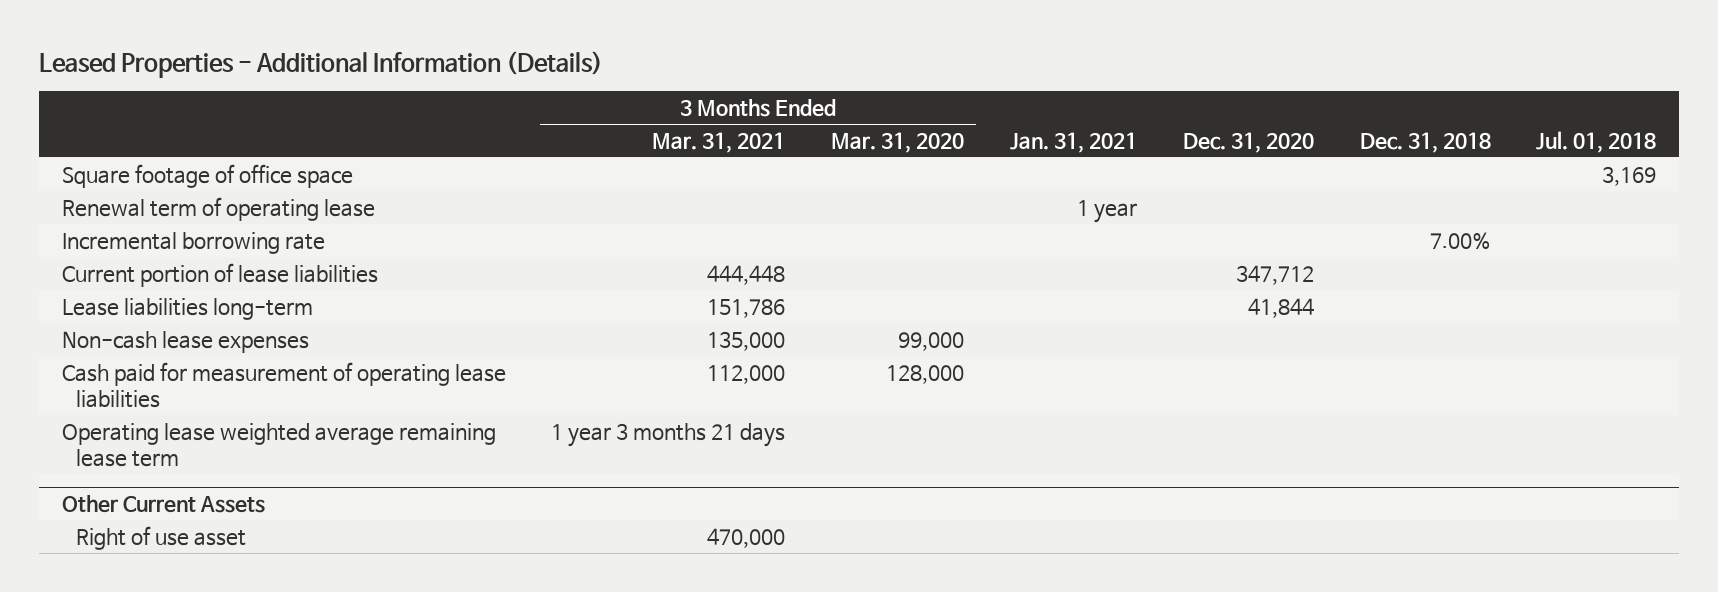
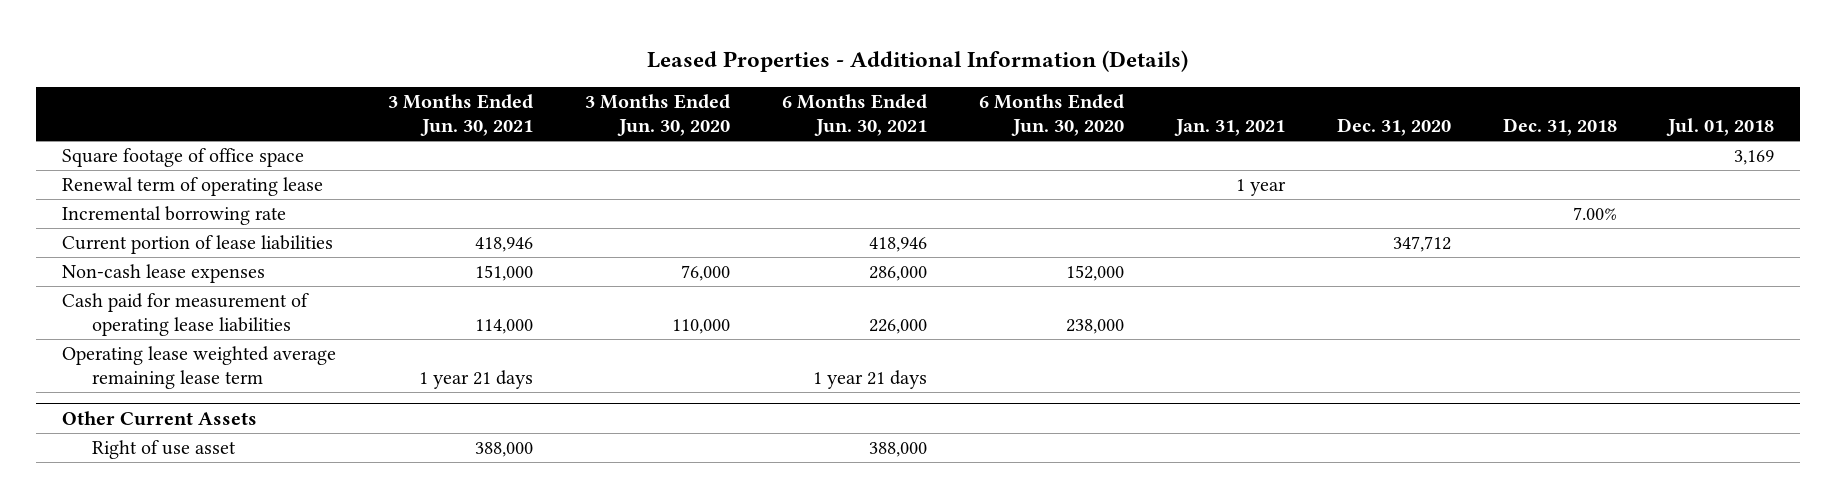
- | 3 Months Ended Mar. 31, 2021 | 3 Months Ended Mar. 31, 2020 | Jan. 31, 2021 | Dec. 31, 2020 | Dec. 31, 2018 | Jul. 01, 2018
+ | 3 Months Ended Jun. 30, 2021 | 3 Months Ended Jun. 30, 2020 | 6 Months Ended Jun. 30, 2021 | 6 Months Ended Jun. 30, 2020 | Jan. 31, 2021 | Dec. 31, 2020 | Dec. 31, 2018 | Jul. 01, 2018
- Lease liabilities long-term | 151,786 | | | 41,844 | |

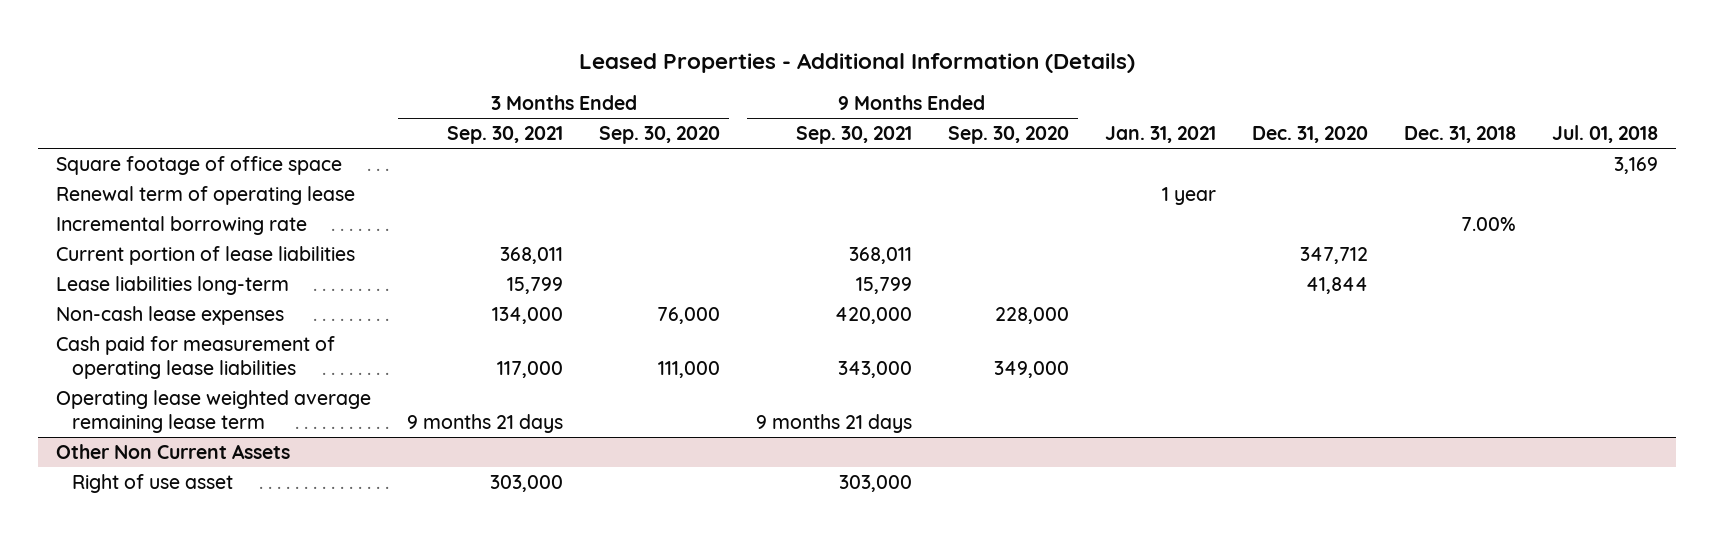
- | 3 Months Ended Jun. 30, 2021 | 3 Months Ended Jun. 30, 2020 | 6 Months Ended Jun. 30, 2021 | 6 Months Ended Jun. 30, 2020 | Jan. 31, 2021 | Dec. 31, 2020 | Dec. 31, 2018 | Jul. 01, 2018
+ | 3 Months Ended Sep. 30, 2021 | 3 Months Ended Sep. 30, 2020 | 9 Months Ended Sep. 30, 2021 | 9 Months Ended Sep. 30, 2020 | Jan. 31, 2021 | Dec. 31, 2020 | Dec. 31, 2018 | Jul. 01, 2018
+ Lease liabilities long-term | 15,799 | | 15,799 | | | 41,844 | |
- Other Current Assets
- Right of use asset | 388,000 | | 388,000 | | | | |
+ Other Non Current Assets
+ Right of use asset | 303,000 | | 303,000 | | | | |

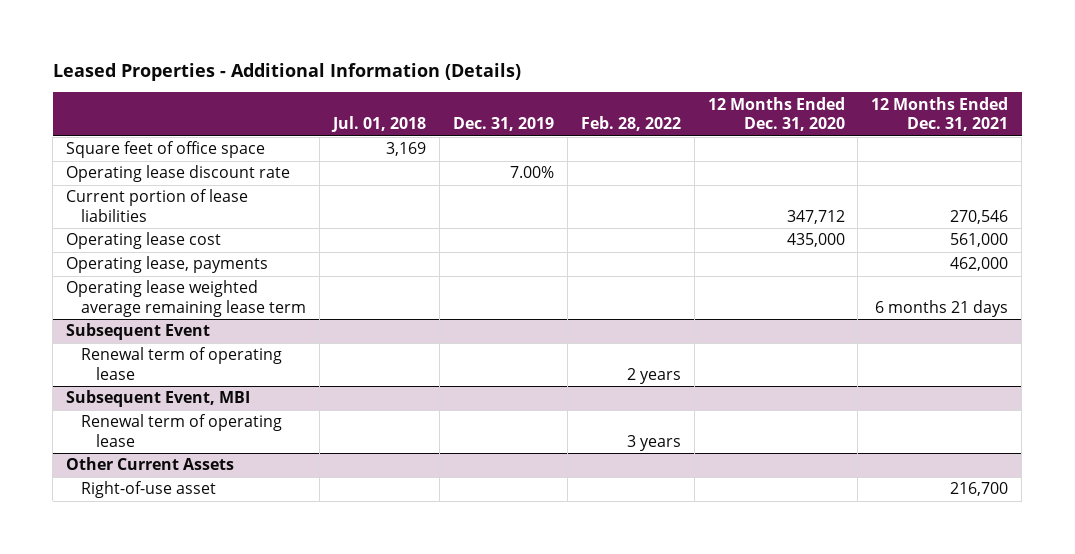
- | 3 Months Ended Sep. 30, 2021 | 3 Months Ended Sep. 30, 2020 | 9 Months Ended Sep. 30, 2021 | 9 Months Ended Sep. 30, 2020 | Jan. 31, 2021 | Dec. 31, 2020 | Dec. 31, 2018 | Jul. 01, 2018
+ | Jul. 01, 2018 | Dec. 31, 2019 | Feb. 28, 2022 | 12 Months Ended Dec. 31, 2020 | 12 Months Ended Dec. 31, 2021
- Square footage of office space | | | | | | | | 3,169
- Renewal term of operating lease | | | | | 1 year | | |
- Incremental borrowing rate | | | | | | | 7.00% |
+ Square feet of office space | 3,169 | | | |
+ Operating lease discount rate | | 7.00% | | |
- Lease liabilities long-term | 15,799 | | 15,799 | | | 41,844 | |
- Non-cash lease expenses | 134,000 | 76,000 | 420,000 | 228,000 | | | |
- Cash paid for measurement of operating lease liabilities | 117,000 | 111,000 | 343,000 | 349,000 | | | |
+ Operating lease cost | | | | 435,000 | 561,000
+ Operating lease, payments | | | | | 462,000
- Other Non Current Assets
- Right of use asset | 303,000 | | 303,000 | | | | |
+ Subsequent Event
+ Renewal term of operating lease | | | 2 years | |
+ Subsequent Event, MBI
+ Renewal term of operating lease | | | 3 years | |
+ Other Current Assets
+ Right-of-use asset | | | | | 216,700

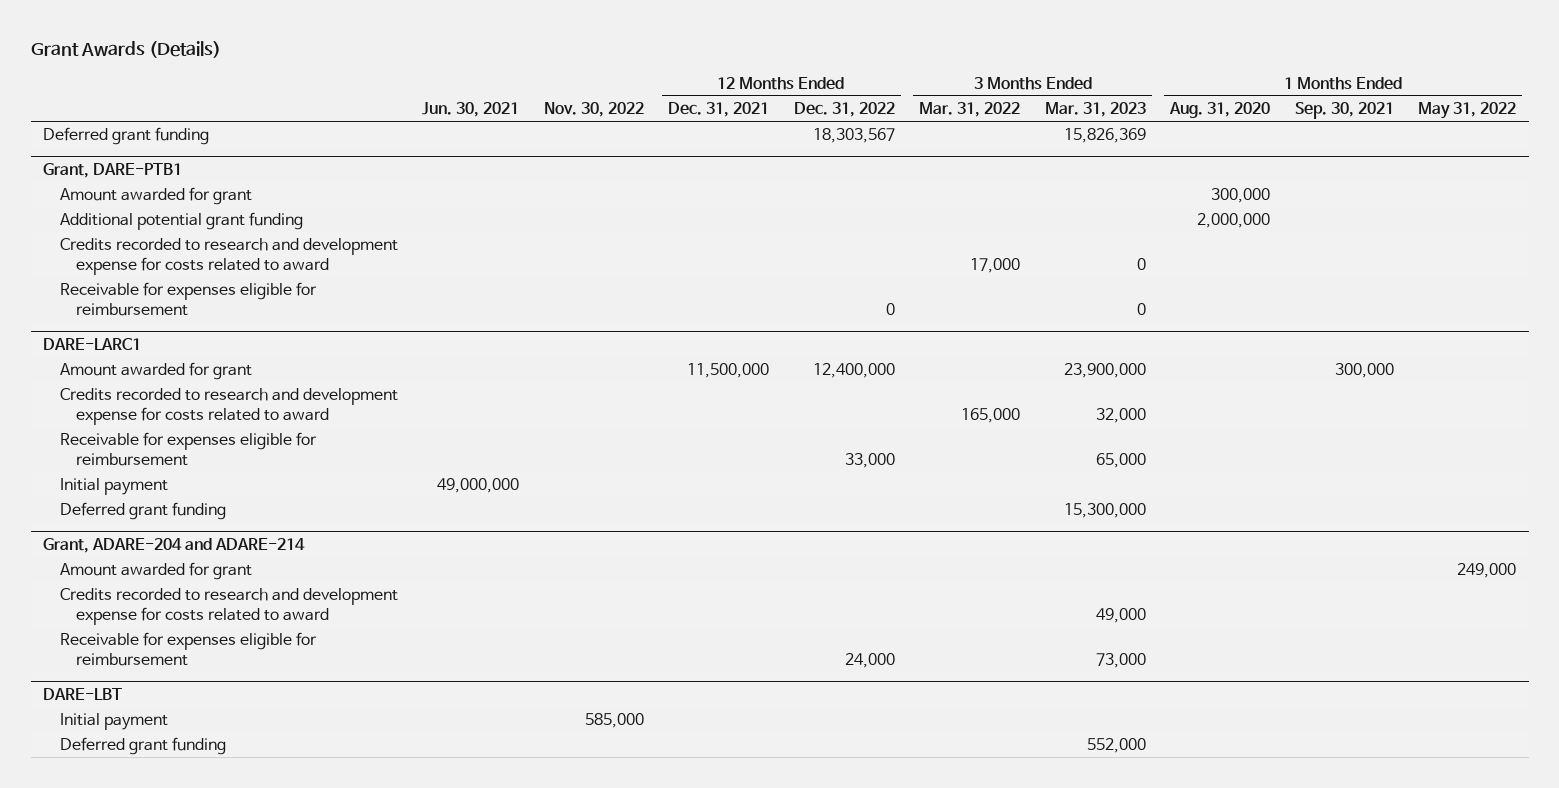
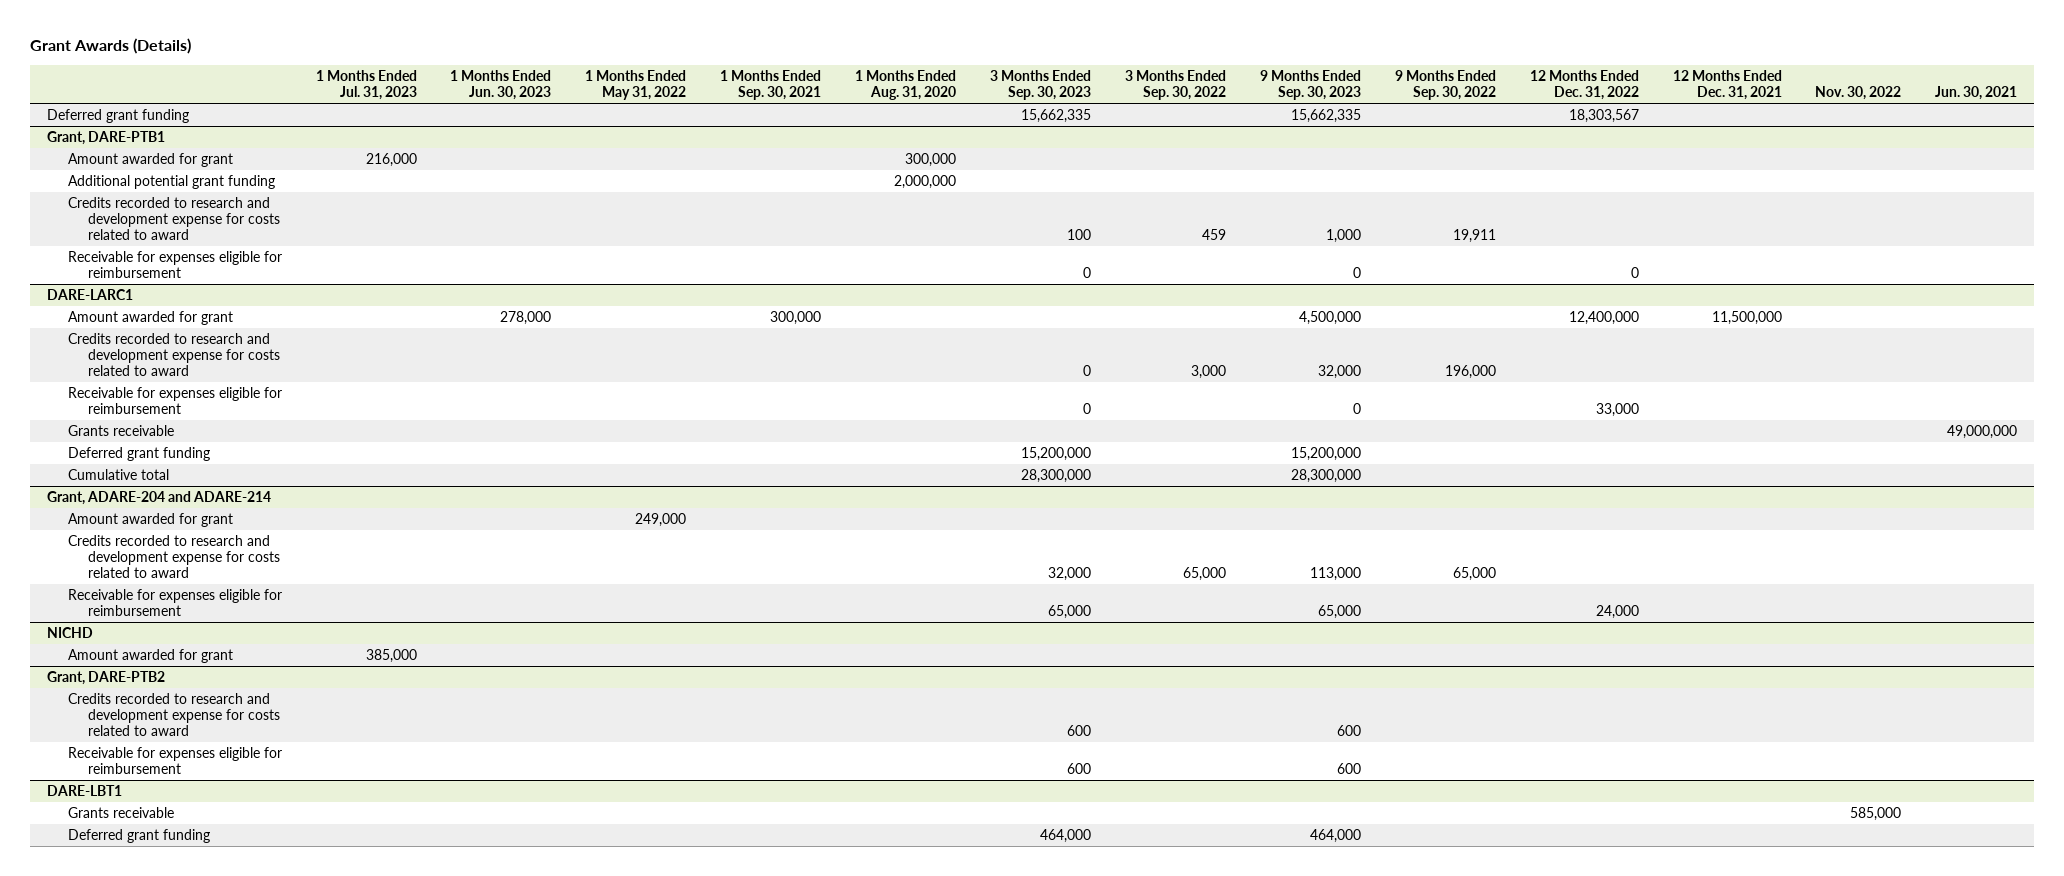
- | Jun. 30, 2021 | Nov. 30, 2022 | 12 Months Ended Dec. 31, 2021 | 12 Months Ended Dec. 31, 2022 | 3 Months Ended Mar. 31, 2022 | 3 Months Ended Mar. 31, 2023 | 1 Months Ended Aug. 31, 2020 | 1 Months Ended Sep. 30, 2021 | 1 Months Ended May 31, 2022
+ | 1 Months Ended Jul. 31, 2023 | 1 Months Ended Jun. 30, 2023 | 1 Months Ended May 31, 2022 | 1 Months Ended Sep. 30, 2021 | 1 Months Ended Aug. 31, 2020 | 3 Months Ended Sep. 30, 2023 | 3 Months Ended Sep. 30, 2022 | 9 Months Ended Sep. 30, 2023 | 9 Months Ended Sep. 30, 2022 | 12 Months Ended Dec. 31, 2022 | 12 Months Ended Dec. 31, 2021 | Nov. 30, 2022 | Jun. 30, 2021
@ DARE-LARC1
- Initial payment | 49,000,000 | | | | | | | |
+ Grants receivable | | | | | | | | | | | | | 49,000,000
+ Cumulative total | | | | | | 28,300,000 | | 28,300,000 | | | | |
- DARE-LBT
- Initial payment | | 585,000 | | | | | | |
- Deferred grant funding | | | | | | 552,000 | | |
+ NICHD
+ Amount awarded for grant | 385,000 | | | | | | | | | | | |
+ Grant, DARE-PTB2
+ Credits recorded to research and development expense for costs related to award | | | | | | 600 | | 600 | | | | |
+ Receivable for expenses eligible for reimbursement | | | | | | 600 | | 600 | | | | |
+ DARE-LBT1
+ Grants receivable | | | | | | | | | | | | 585,000 |
+ Deferred grant funding | | | | | | 464,000 | | 464,000 | | | | |

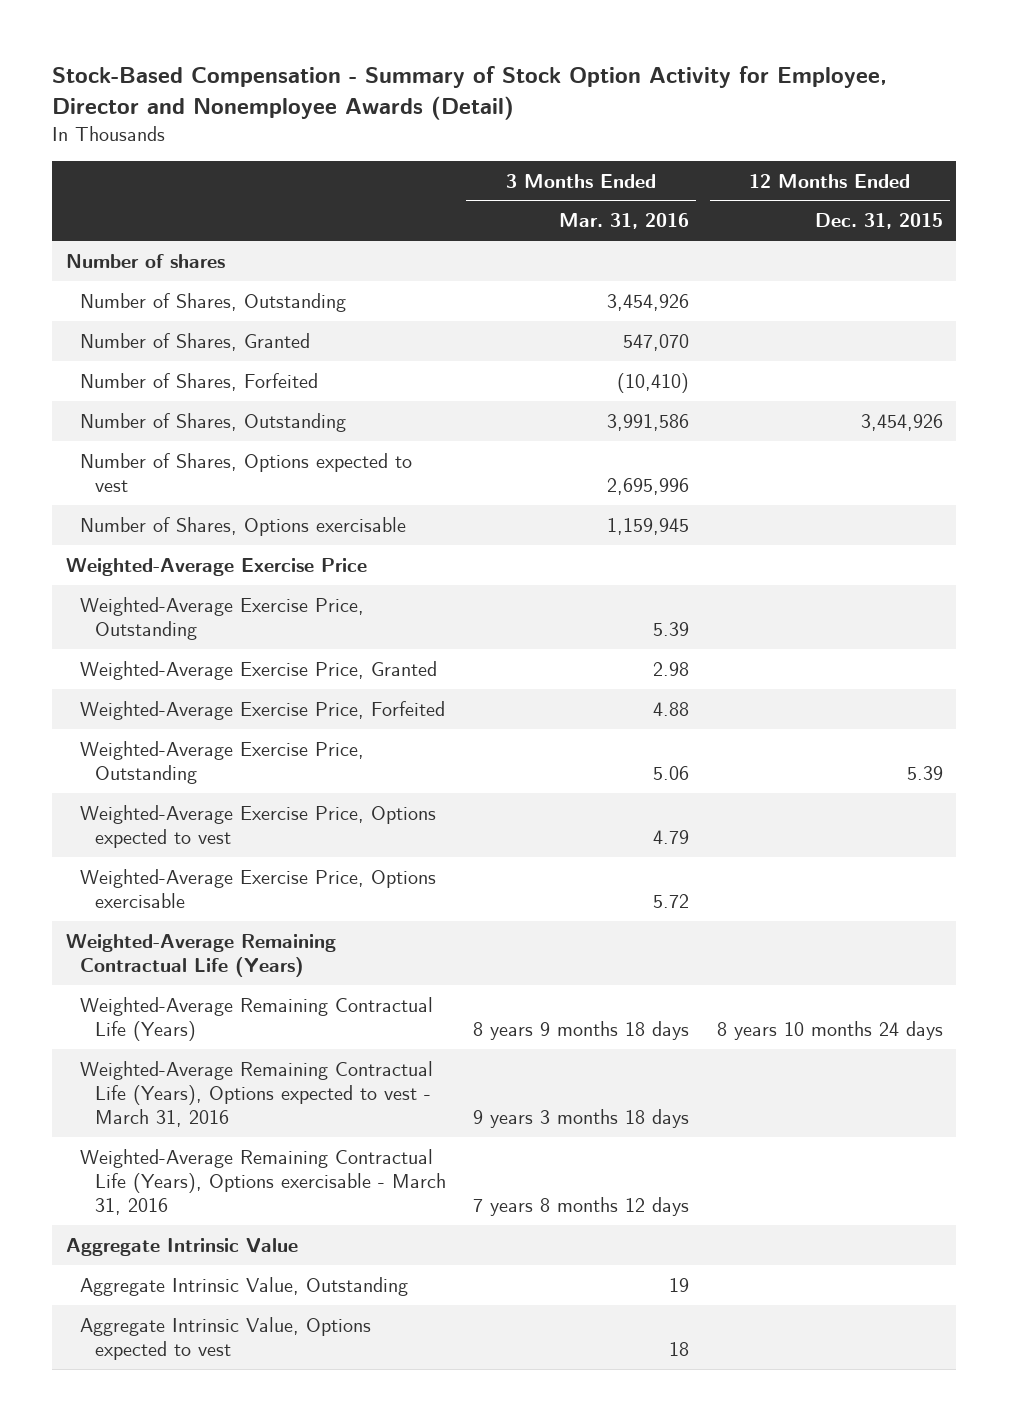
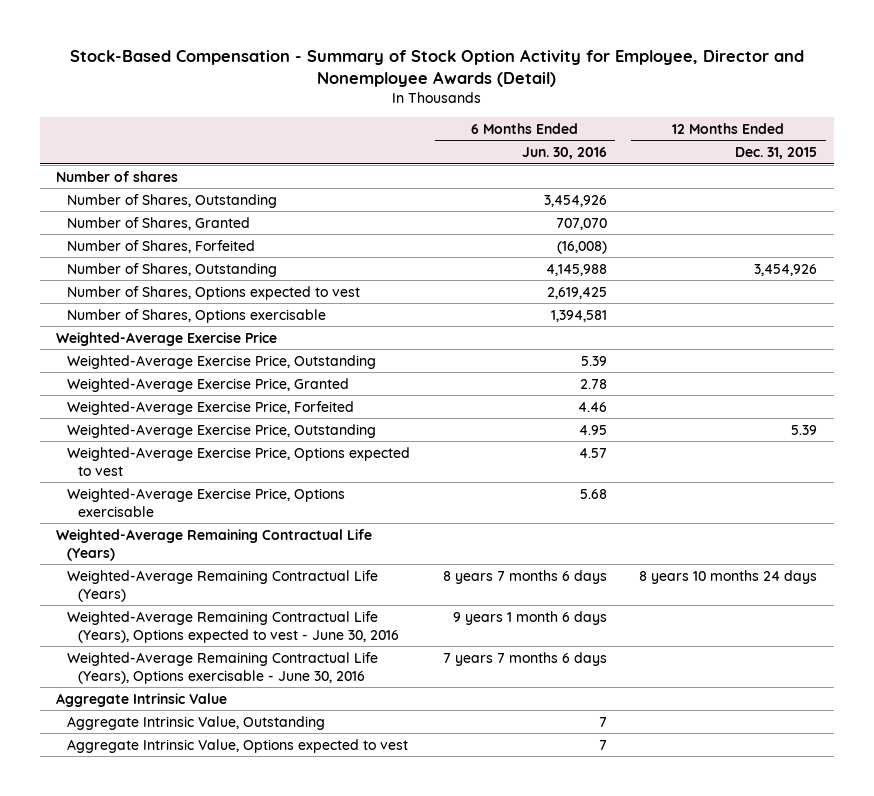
- | 3 Months Ended Mar. 31, 2016 | 12 Months Ended Dec. 31, 2015
+ | 6 Months Ended Jun. 30, 2016 | 12 Months Ended Dec. 31, 2015
- Weighted-Average Remaining Contractual Life (Years), Options expected to vest - March 31, 2016 | 9 years 3 months 18 days |
- Weighted-Average Remaining Contractual Life (Years), Options exercisable - March 31, 2016 | 7 years 8 months 12 days |
+ Weighted-Average Remaining Contractual Life (Years), Options expected to vest - June 30, 2016 | 9 years 1 month 6 days |
+ Weighted-Average Remaining Contractual Life (Years), Options exercisable - June 30, 2016 | 7 years 7 months 6 days |

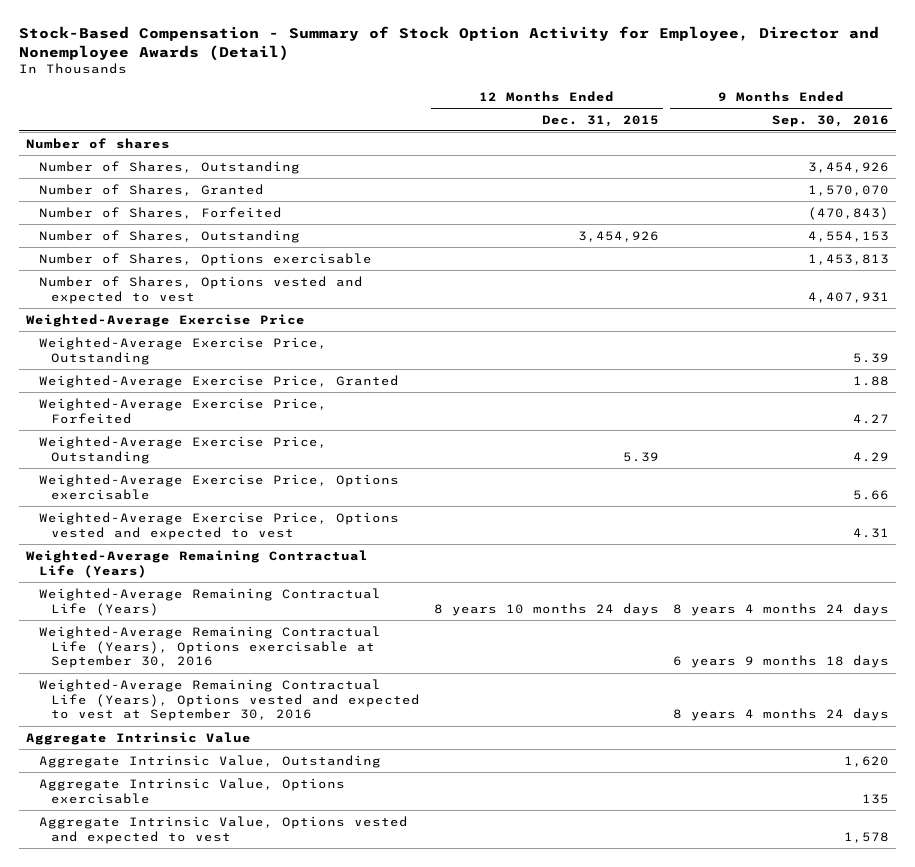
- | 6 Months Ended Jun. 30, 2016 | 12 Months Ended Dec. 31, 2015
+ | 12 Months Ended Dec. 31, 2015 | 9 Months Ended Sep. 30, 2016
- Number of Shares, Options expected to vest | 2,619,425 |
+ Number of Shares, Options vested and expected to vest | | 4,407,931
- Weighted-Average Exercise Price, Options expected to vest | 4.57 |
+ Weighted-Average Exercise Price, Options vested and expected to vest | | 4.31
- Weighted-Average Remaining Contractual Life (Years), Options expected to vest - June 30, 2016 | 9 years 1 month 6 days |
- Weighted-Average Remaining Contractual Life (Years), Options exercisable - June 30, 2016 | 7 years 7 months 6 days |
+ Weighted-Average Remaining Contractual Life (Years), Options exercisable at September 30, 2016 | | 6 years 9 months 18 days
+ Weighted-Average Remaining Contractual Life (Years), Options vested and expected to vest at September 30, 2016 | | 8 years 4 months 24 days
- Aggregate Intrinsic Value, Options expected to vest | 7 |
+ Aggregate Intrinsic Value, Options exercisable | | 135
+ Aggregate Intrinsic Value, Options vested and expected to vest | | 1,578

